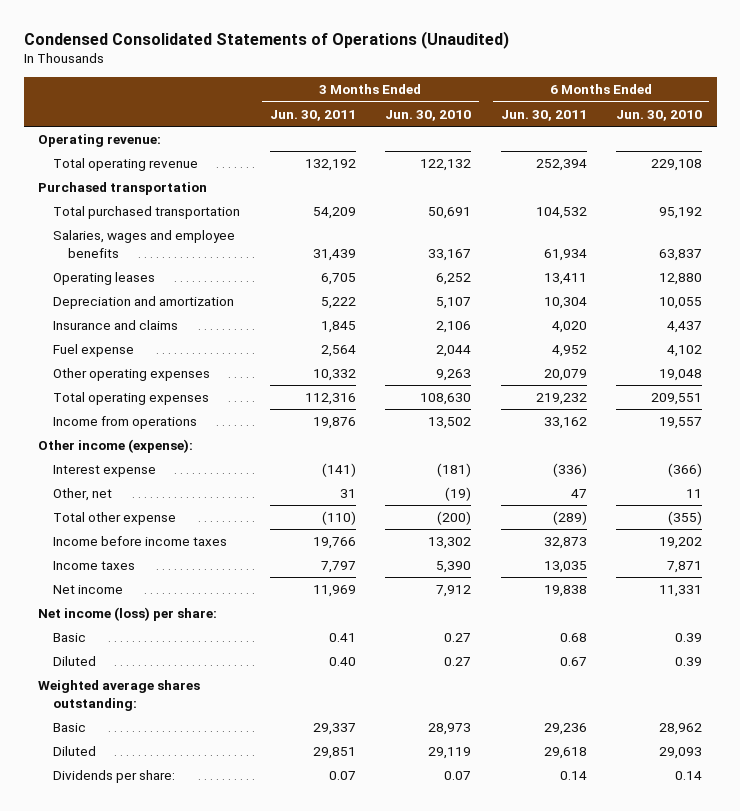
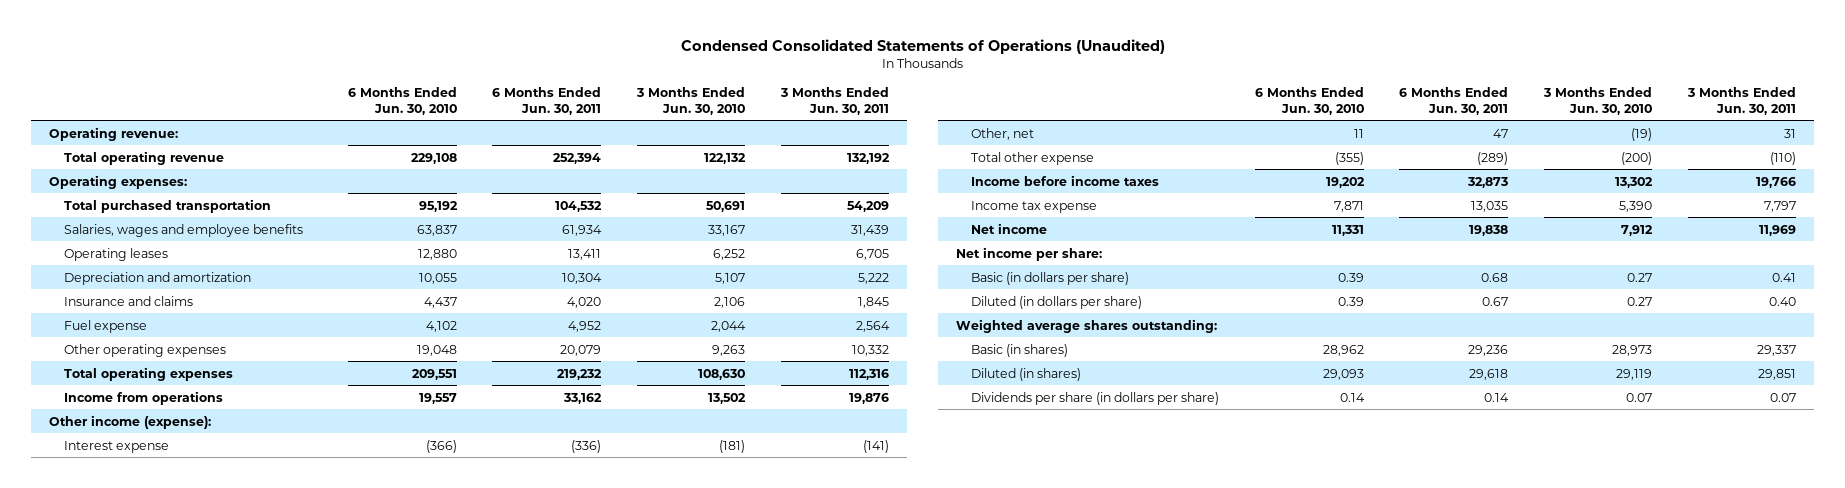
- | 3 Months Ended Jun. 30, 2011 | 3 Months Ended Jun. 30, 2010 | 6 Months Ended Jun. 30, 2011 | 6 Months Ended Jun. 30, 2010
+ | 6 Months Ended Jun. 30, 2010 | 6 Months Ended Jun. 30, 2011 | 3 Months Ended Jun. 30, 2010 | 3 Months Ended Jun. 30, 2011
- Purchased transportation
+ Operating expenses:
- Income taxes | 7,797 | 5,390 | 13,035 | 7,871
+ Income tax expense | 7,871 | 13,035 | 5,390 | 7,797
- Net income (loss) per share:
- Basic | 0.41 | 0.27 | 0.68 | 0.39
- Diluted | 0.40 | 0.27 | 0.67 | 0.39
+ Net income per share:
+ Basic (in dollars per share) | 0.39 | 0.68 | 0.27 | 0.41
+ Diluted (in dollars per share) | 0.39 | 0.67 | 0.27 | 0.40
- Basic | 29,337 | 28,973 | 29,236 | 28,962
- Diluted | 29,851 | 29,119 | 29,618 | 29,093
- Dividends per share: | 0.07 | 0.07 | 0.14 | 0.14
+ Basic (in shares) | 28,962 | 29,236 | 28,973 | 29,337
+ Diluted (in shares) | 29,093 | 29,618 | 29,119 | 29,851
+ Dividends per share (in dollars per share) | 0.14 | 0.14 | 0.07 | 0.07

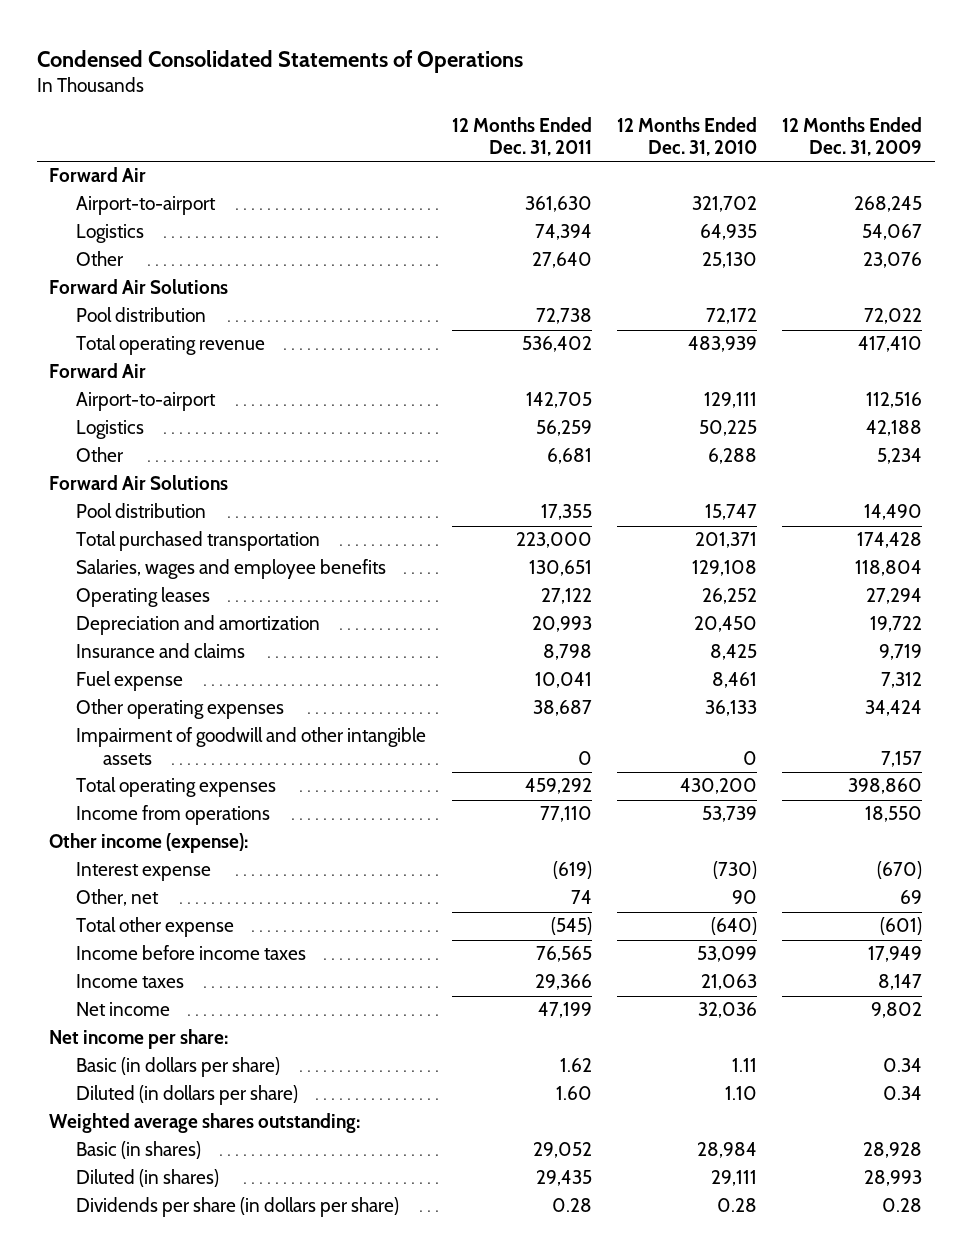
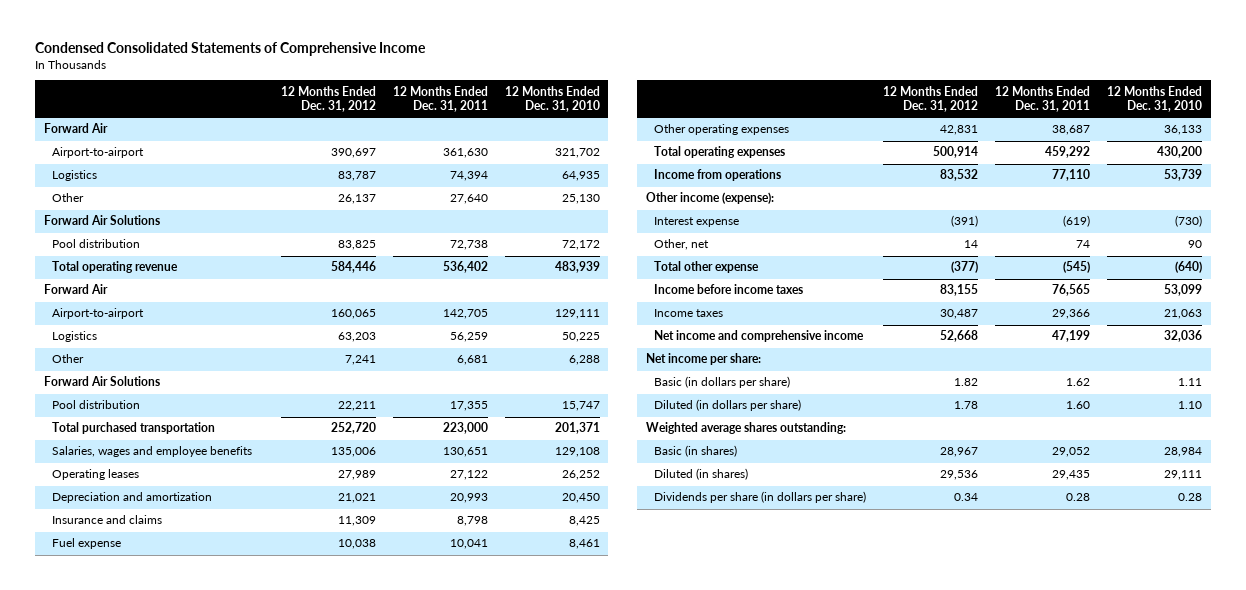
- Condensed Consolidated Statements of Operations
+ Condensed Consolidated Statements of Comprehensive Income
- | 12 Months Ended Dec. 31, 2011 | 12 Months Ended Dec. 31, 2010 | 12 Months Ended Dec. 31, 2009
+ | 12 Months Ended Dec. 31, 2012 | 12 Months Ended Dec. 31, 2011 | 12 Months Ended Dec. 31, 2010
- Impairment of goodwill and other intangible assets | 0 | 0 | 7,157
- Net income | 47,199 | 32,036 | 9,802
+ Net income and comprehensive income | 52,668 | 47,199 | 32,036

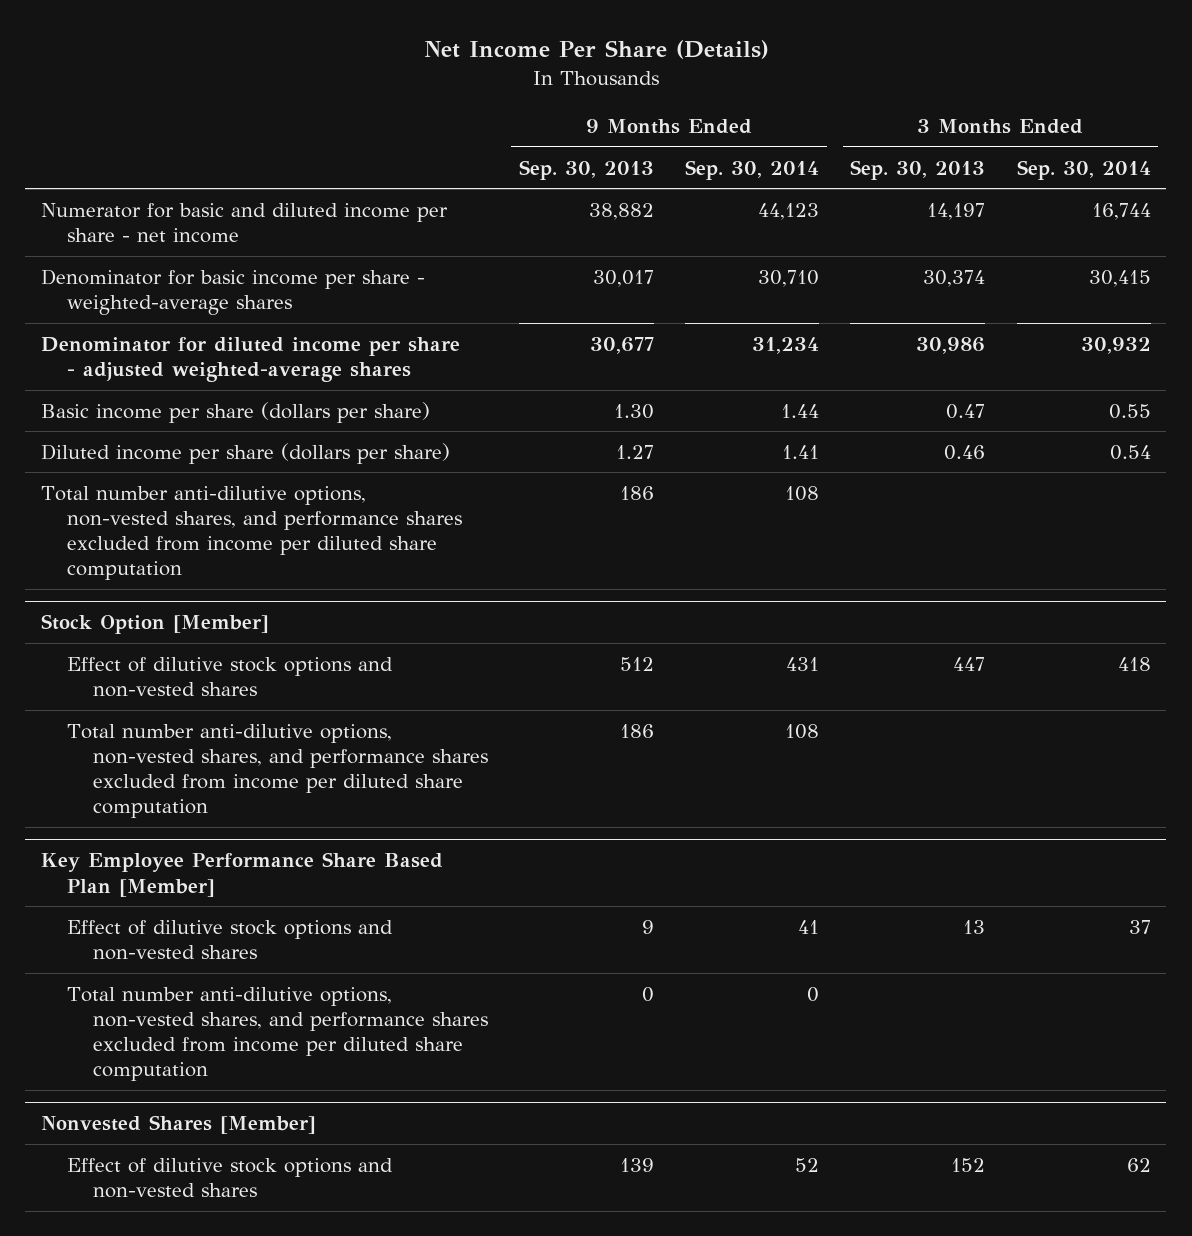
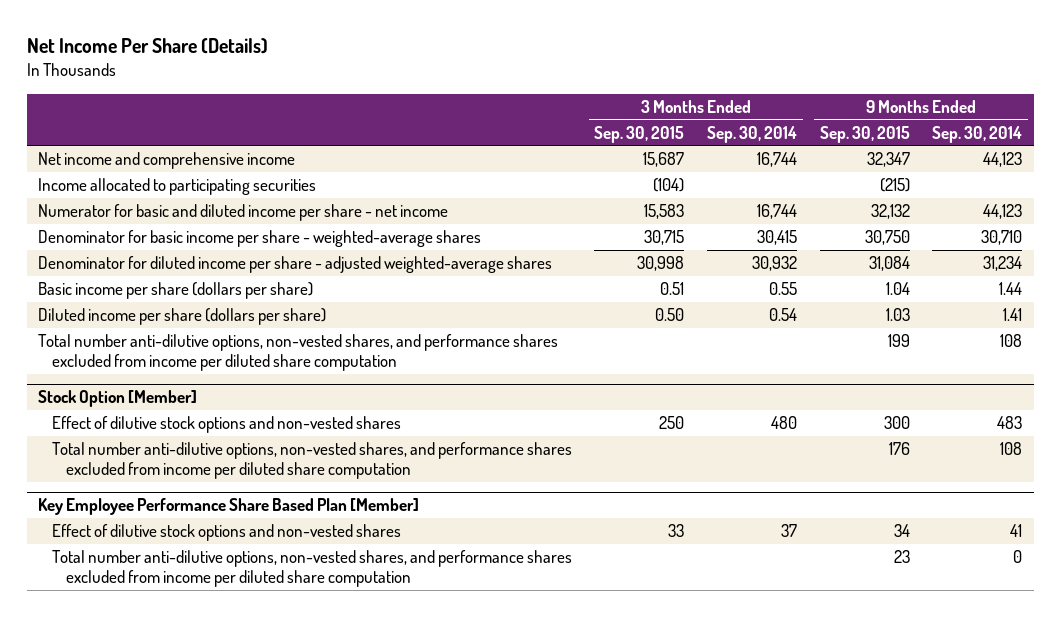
- | 9 Months Ended Sep. 30, 2013 | 9 Months Ended Sep. 30, 2014 | 3 Months Ended Sep. 30, 2013 | 3 Months Ended Sep. 30, 2014
+ | 3 Months Ended Sep. 30, 2015 | 3 Months Ended Sep. 30, 2014 | 9 Months Ended Sep. 30, 2015 | 9 Months Ended Sep. 30, 2014
+ Net income and comprehensive income | 15,687 | 16,744 | 32,347 | 44,123
+ Income allocated to participating securities | (104) | | (215) |
@ Stock Option [Member]
- Effect of dilutive stock options and non-vested shares | 512 | 431 | 447 | 418
+ Effect of dilutive stock options and non-vested shares | 250 | 480 | 300 | 483
- Nonvested Shares [Member]
- Effect of dilutive stock options and non-vested shares | 139 | 52 | 152 | 62

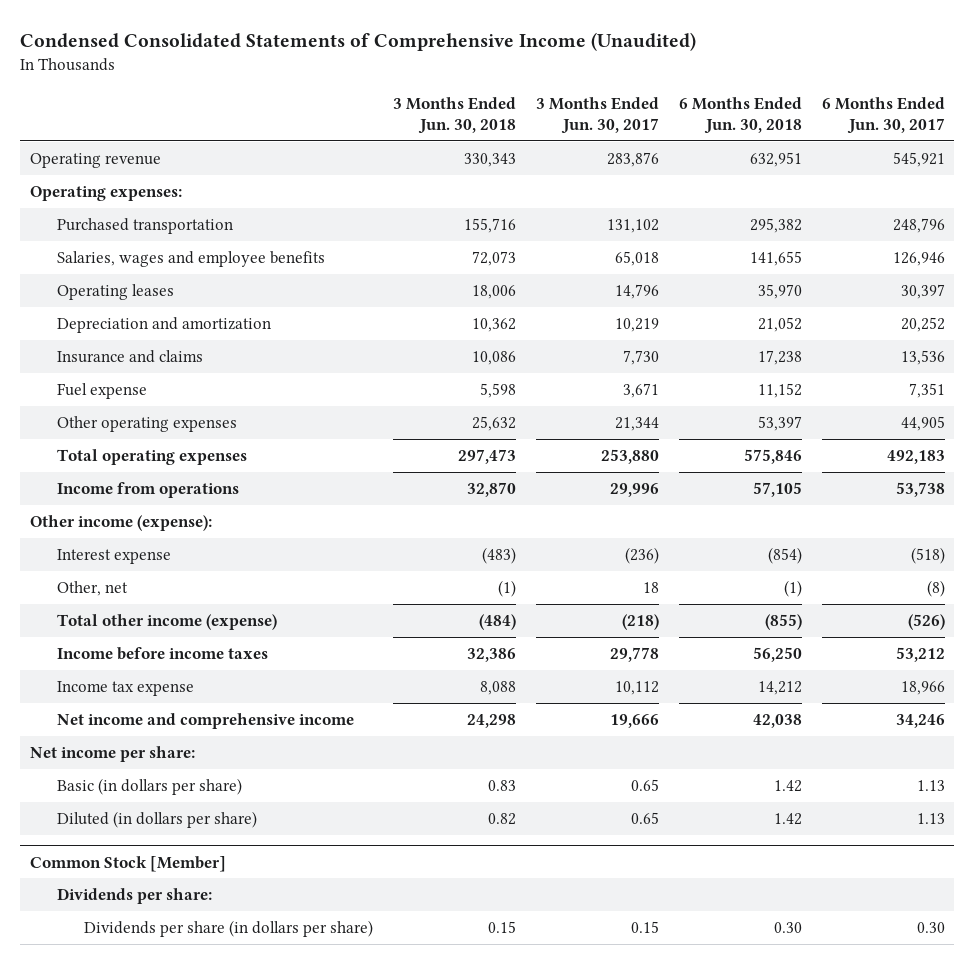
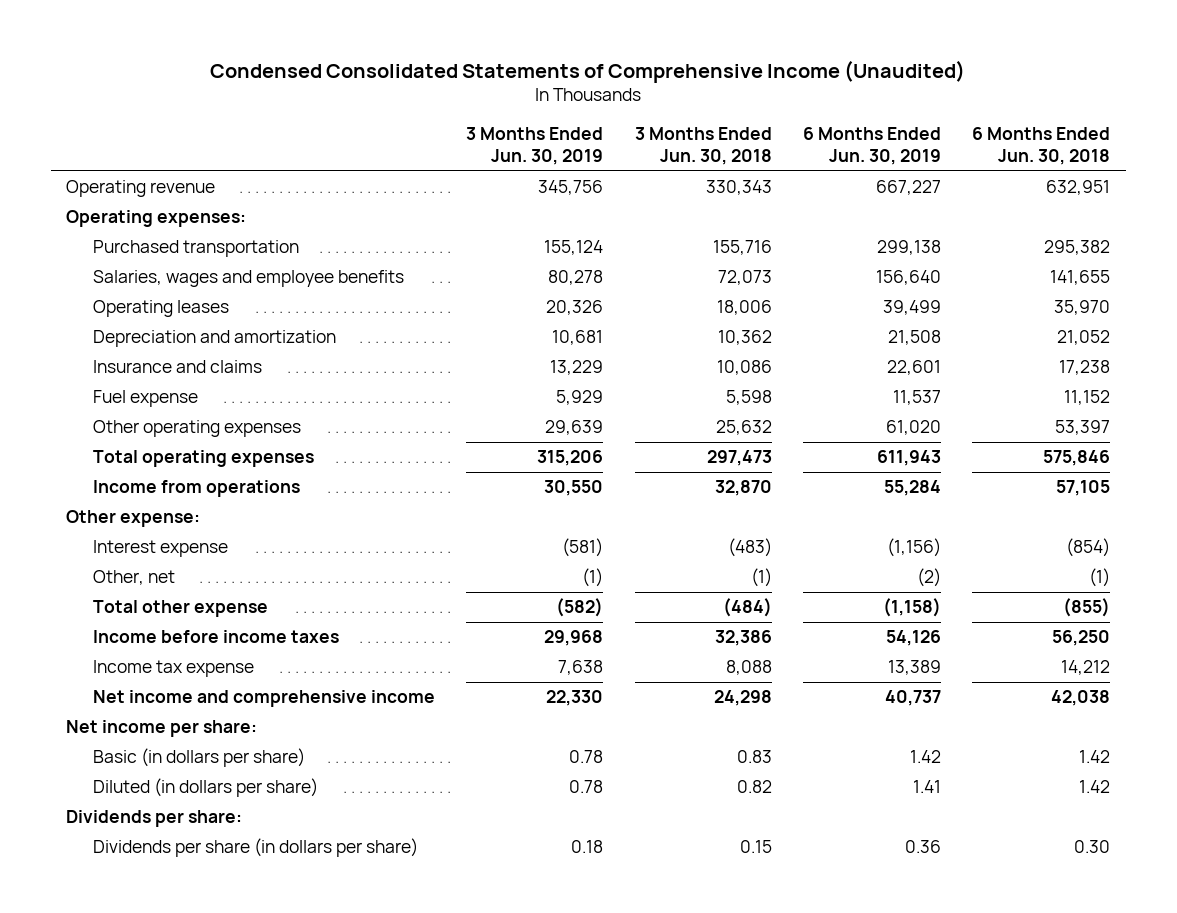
- | 3 Months Ended Jun. 30, 2018 | 3 Months Ended Jun. 30, 2017 | 6 Months Ended Jun. 30, 2018 | 6 Months Ended Jun. 30, 2017
+ | 3 Months Ended Jun. 30, 2019 | 3 Months Ended Jun. 30, 2018 | 6 Months Ended Jun. 30, 2019 | 6 Months Ended Jun. 30, 2018
- Other income (expense):
+ Other expense:
- Total other income (expense) | (484) | (218) | (855) | (526)
+ Total other expense | (582) | (484) | (1,158) | (855)
- Common Stock [Member]

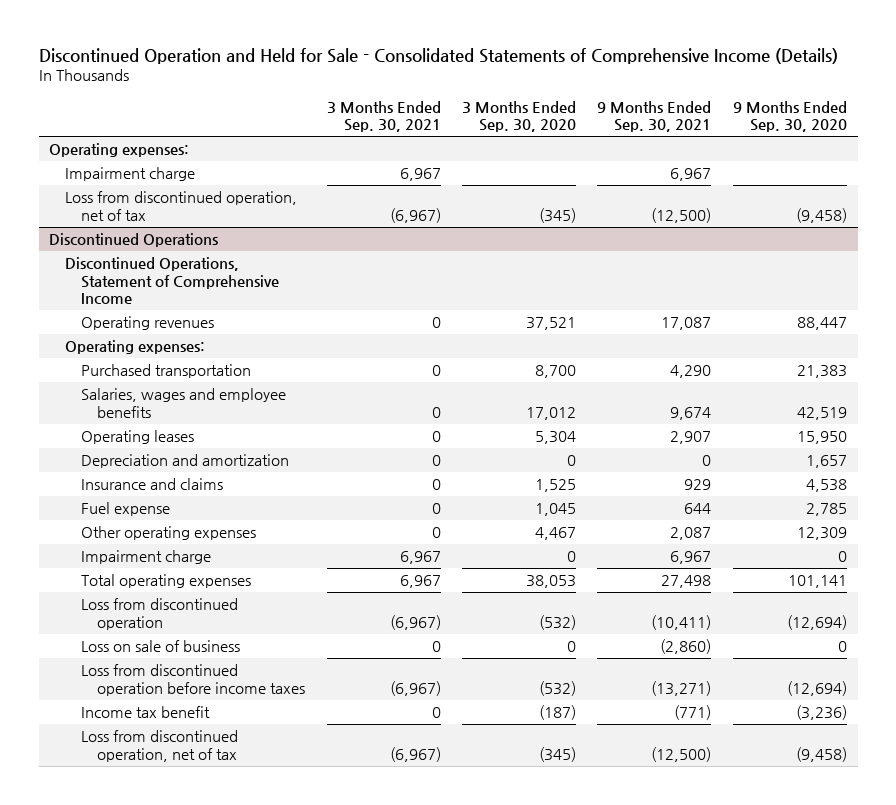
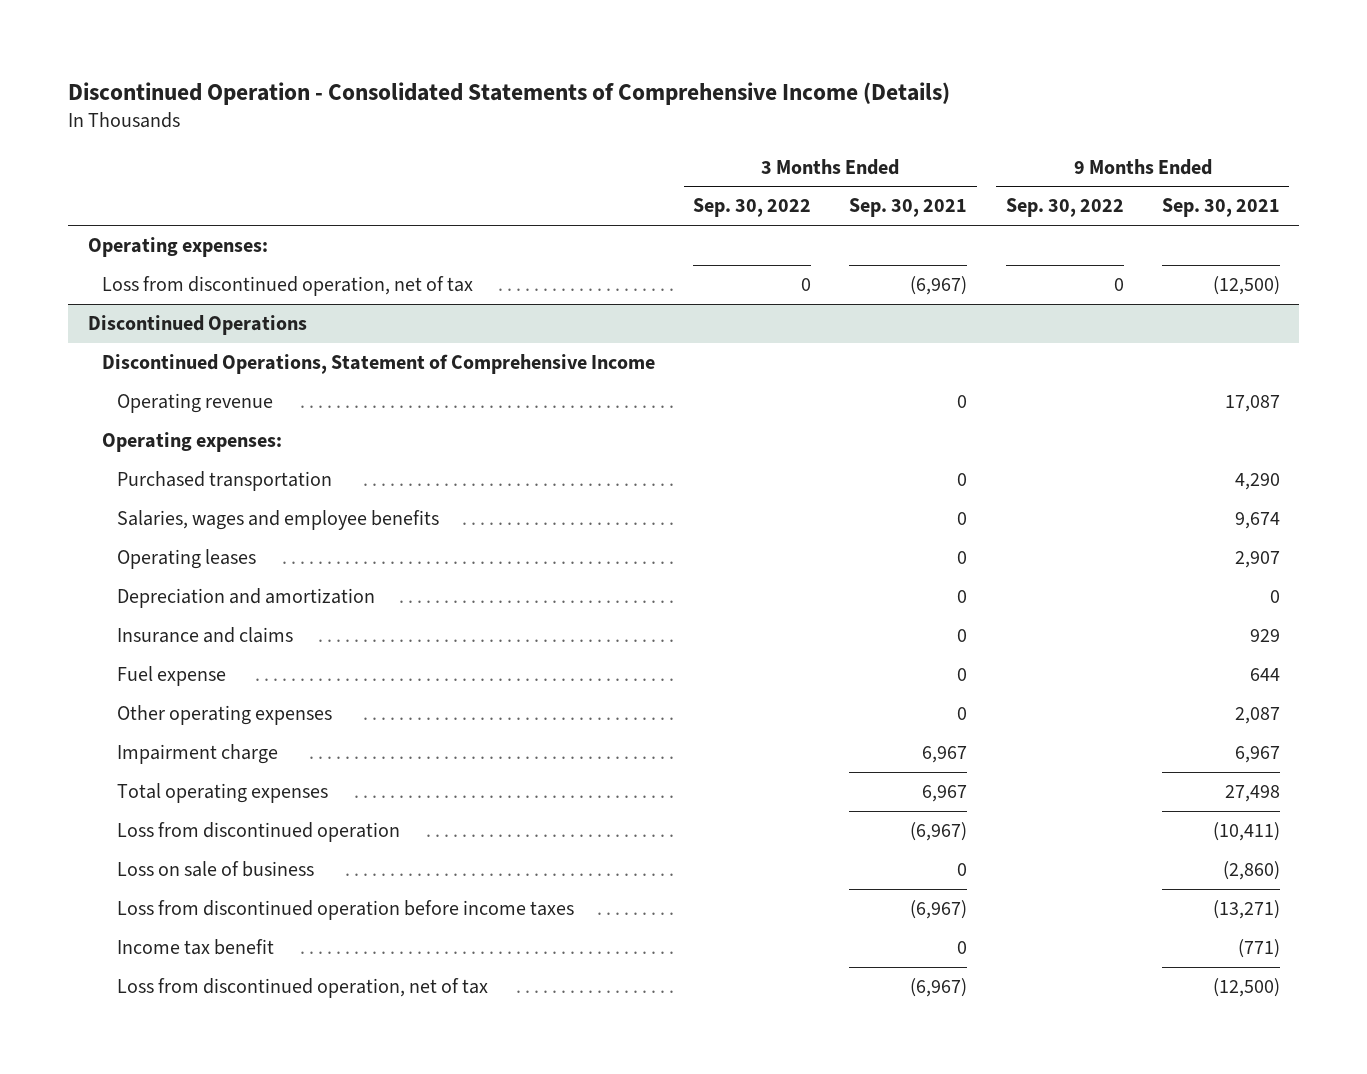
- Discontinued Operation and Held for Sale - Consolidated Statements of Comprehensive Income (Details)
+ Discontinued Operation - Consolidated Statements of Comprehensive Income (Details)
- | 3 Months Ended Sep. 30, 2021 | 3 Months Ended Sep. 30, 2020 | 9 Months Ended Sep. 30, 2021 | 9 Months Ended Sep. 30, 2020
+ | 3 Months Ended Sep. 30, 2022 | 3 Months Ended Sep. 30, 2021 | 9 Months Ended Sep. 30, 2022 | 9 Months Ended Sep. 30, 2021
- Impairment charge | 6,967 | | 6,967 |
@ Discontinued Operations
- Operating revenues | 0 | 37,521 | 17,087 | 88,447
+ Operating revenue | | 0 | | 17,087

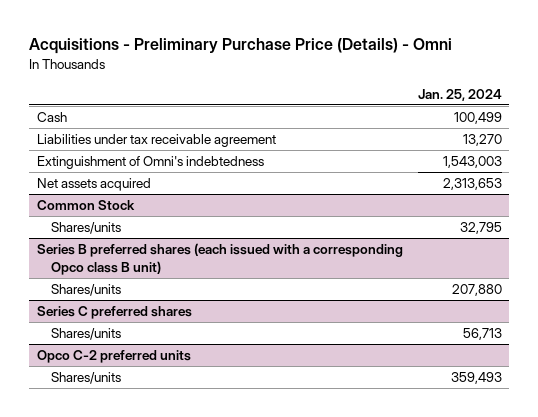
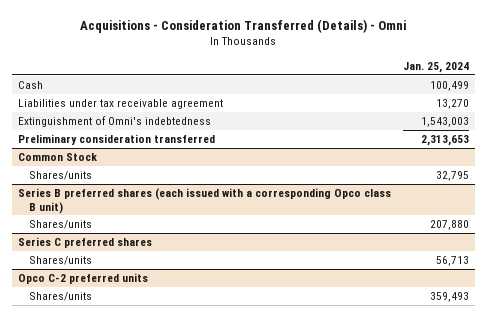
- Acquisitions - Preliminary Purchase Price (Details) - Omni
+ Acquisitions - Consideration Transferred (Details) - Omni
- Net assets acquired | 2,313,653
+ Preliminary consideration transferred | 2,313,653

